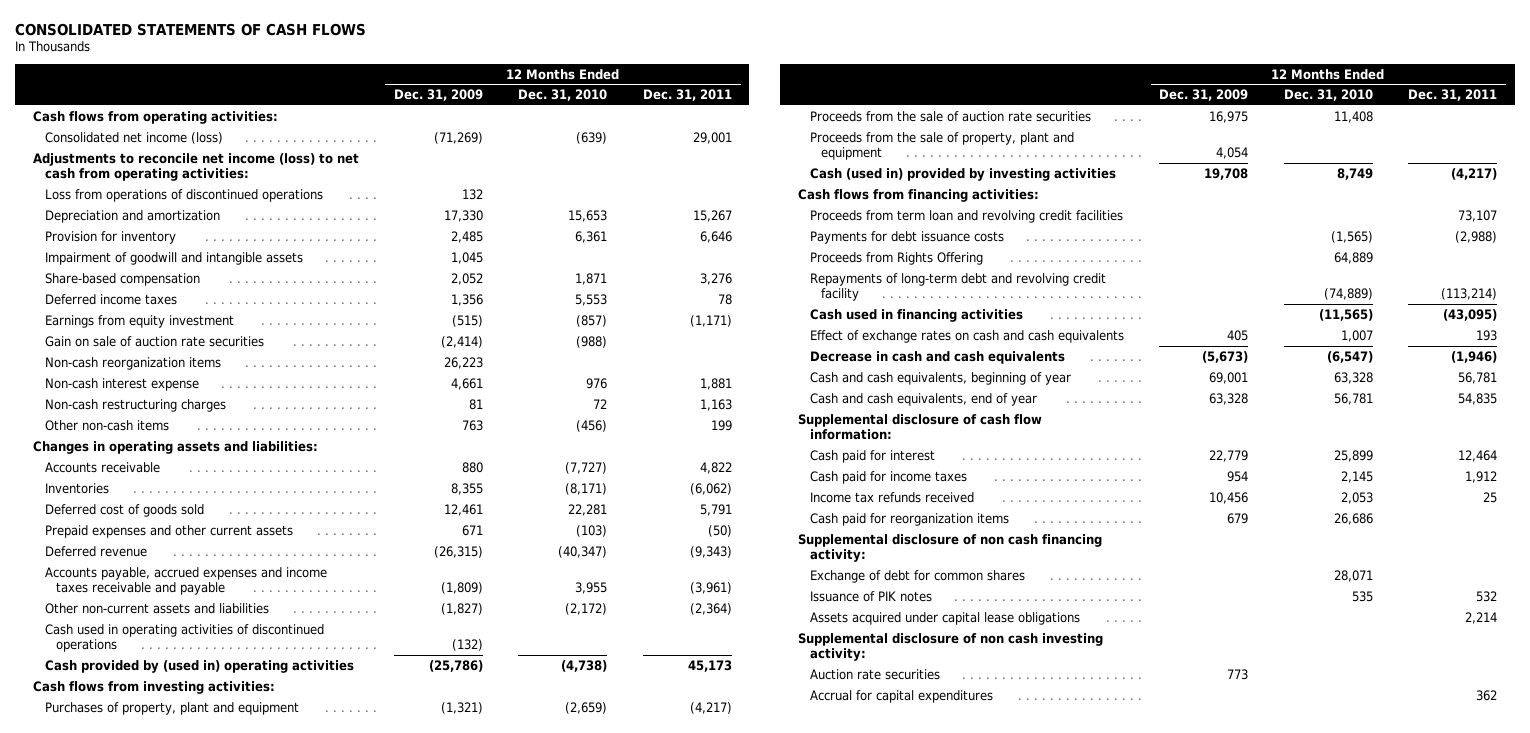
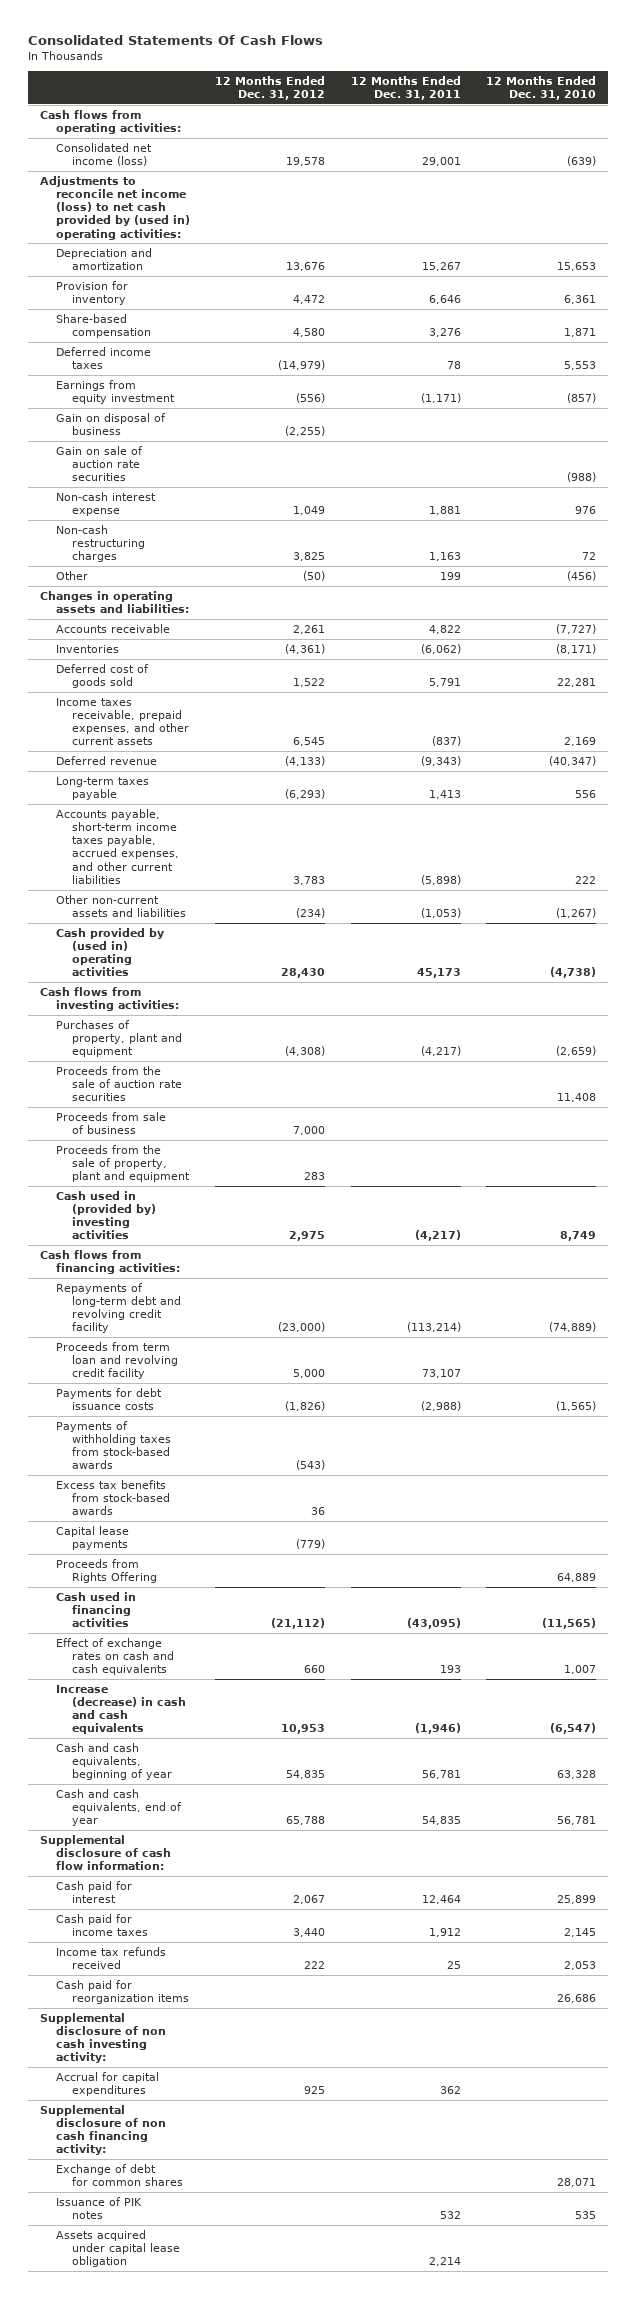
- CONSOLIDATED STATEMENTS OF CASH FLOWS
+ Consolidated Statements Of Cash Flows
- | 12 Months Ended Dec. 31, 2009 | 12 Months Ended Dec. 31, 2010 | 12 Months Ended Dec. 31, 2011
+ | 12 Months Ended Dec. 31, 2012 | 12 Months Ended Dec. 31, 2011 | 12 Months Ended Dec. 31, 2010
- Adjustments to reconcile net income (loss) to net cash from operating activities:
- Loss from operations of discontinued operations | 132 | |
+ Adjustments to reconcile net income (loss) to net cash provided by (used in) operating activities:
- Impairment of goodwill and intangible assets | 1,045 | |
+ Gain on disposal of business | (2,255) | |
- Non-cash reorganization items | 26,223 | |
- Other non-cash items | 763 | (456) | 199
+ Other | (50) | 199 | (456)
- Prepaid expenses and other current assets | 671 | (103) | (50)
+ Income taxes receivable, prepaid expenses, and other current assets | 6,545 | (837) | 2,169
- Accounts payable, accrued expenses and income taxes receivable and payable | (1,809) | 3,955 | (3,961)
- Other non-current assets and liabilities | (1,827) | (2,172) | (2,364)
- Cash used in operating activities of discontinued operations | (132) | |
+ Long-term taxes payable | (6,293) | 1,413 | 556
+ Accounts payable, short-term income taxes payable, accrued expenses, and other current liabilities | 3,783 | (5,898) | 222
+ Other non-current assets and liabilities | (234) | (1,053) | (1,267)
+ Proceeds from sale of business | 7,000 | |
- Cash (used in) provided by investing activities | 19,708 | 8,749 | (4,217)
+ Cash used in (provided by) investing activities | 2,975 | (4,217) | 8,749
- Proceeds from term loan and revolving credit facilities | | | 73,107
moved up: Repayments of long-term debt and revolving credit facility | (23,000) | (113,214) | (74,889)
+ Proceeds from term loan and revolving credit facility | 5,000 | 73,107 |
+ Payments of withholding taxes from stock-based awards | (543) | |
+ Excess tax benefits from stock-based awards | 36 | |
+ Capital lease payments | (779) | |
- Decrease in cash and cash equivalents | (5,673) | (6,547) | (1,946)
+ Increase (decrease) in cash and cash equivalents | 10,953 | (1,946) | (6,547)
moved up: Supplemental disclosure of non cash investing activity:
moved up: Accrual for capital expenditures | 925 | 362 |
- Assets acquired under capital lease obligations | | | 2,214
- Auction rate securities | 773 | |
+ Assets acquired under capital lease obligation | | 2,214 |

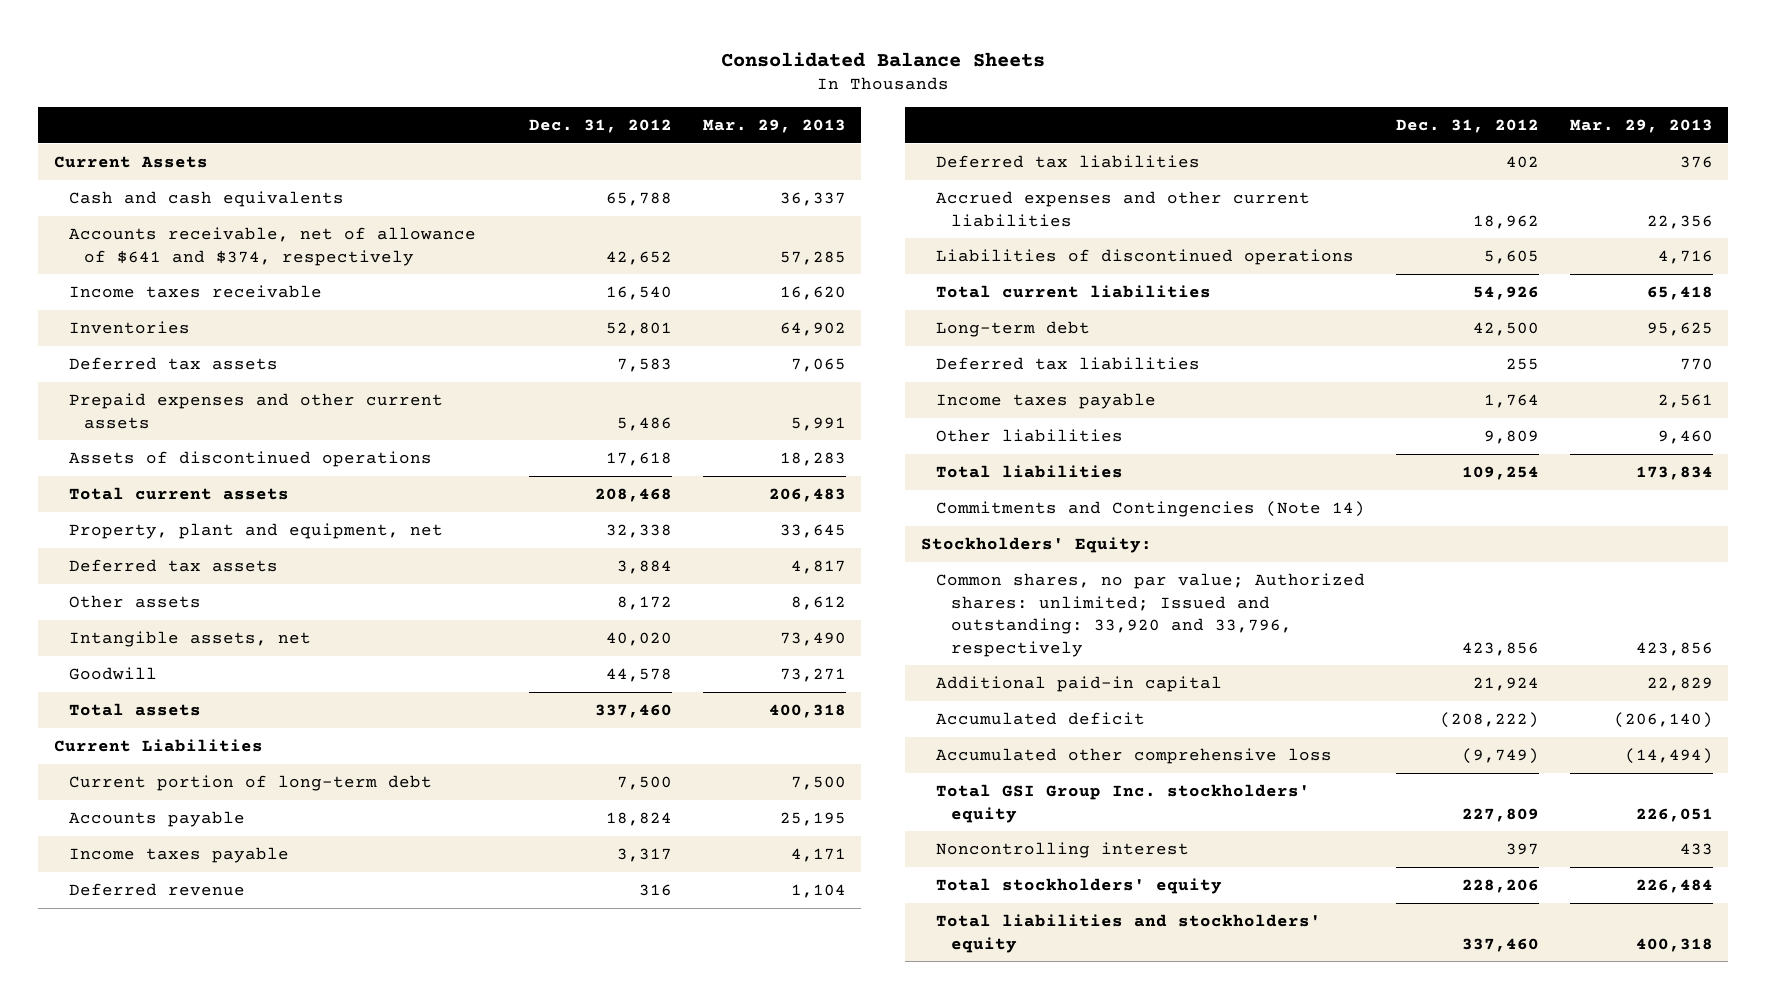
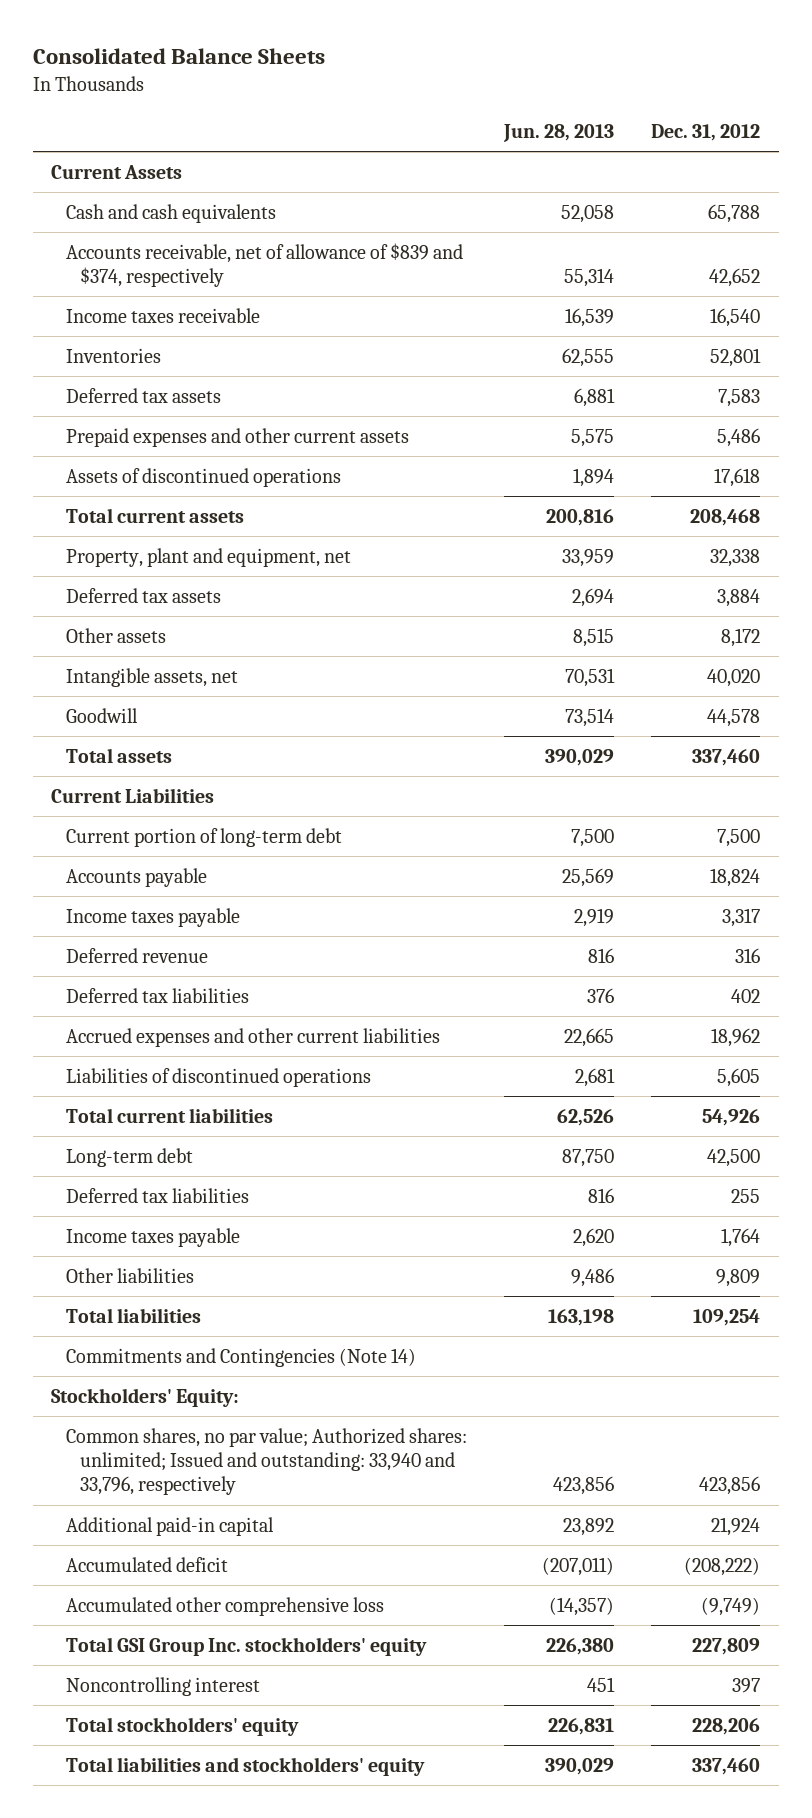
- | Dec. 31, 2012 | Mar. 29, 2013
+ | Jun. 28, 2013 | Dec. 31, 2012
- Accounts receivable, net of allowance of $641 and $374, respectively | 42,652 | 57,285
+ Accounts receivable, net of allowance of $839 and $374, respectively | 55,314 | 42,652
- Common shares, no par value; Authorized shares: unlimited; Issued and outstanding: 33,920 and 33,796, respectively | 423,856 | 423,856
+ Common shares, no par value; Authorized shares: unlimited; Issued and outstanding: 33,940 and 33,796, respectively | 423,856 | 423,856

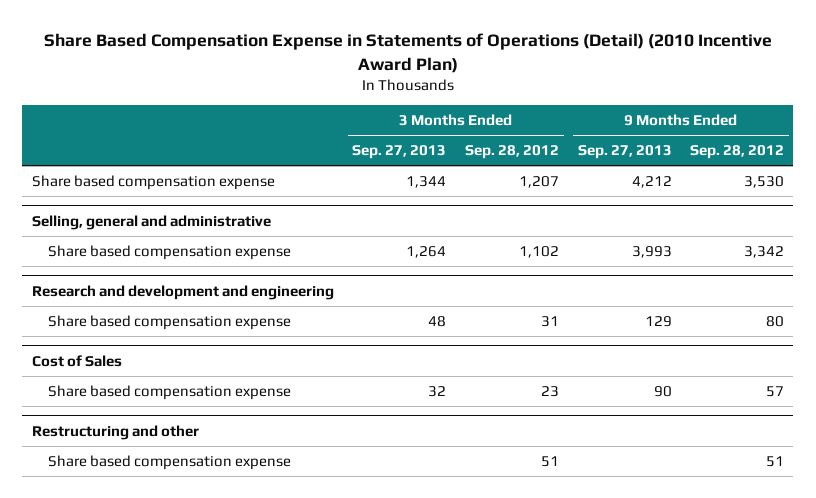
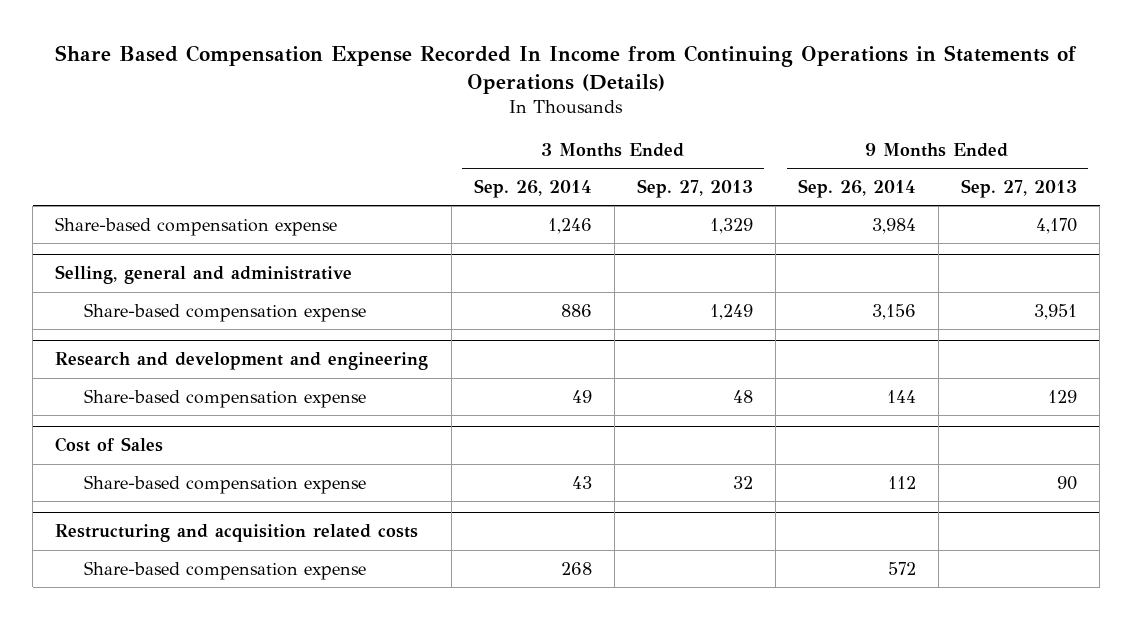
- Share Based Compensation Expense in Statements of Operations (Detail) (2010 Incentive Award Plan)
+ Share Based Compensation Expense Recorded In Income from Continuing Operations in Statements of Operations (Details)
- | 3 Months Ended Sep. 27, 2013 | 3 Months Ended Sep. 28, 2012 | 9 Months Ended Sep. 27, 2013 | 9 Months Ended Sep. 28, 2012
+ | 3 Months Ended Sep. 26, 2014 | 3 Months Ended Sep. 27, 2013 | 9 Months Ended Sep. 26, 2014 | 9 Months Ended Sep. 27, 2013
- Share based compensation expense | 1,344 | 1,207 | 4,212 | 3,530
+ Share-based compensation expense | 1,246 | 1,329 | 3,984 | 4,170
@ Selling, general and administrative
- Share based compensation expense | 1,264 | 1,102 | 3,993 | 3,342
+ Share-based compensation expense | 886 | 1,249 | 3,156 | 3,951
@ Research and development and engineering
- Share based compensation expense | 48 | 31 | 129 | 80
+ Share-based compensation expense | 49 | 48 | 144 | 129
@ Cost of Sales
- Share based compensation expense | 32 | 23 | 90 | 57
- Restructuring and other
- Share based compensation expense | | 51 | | 51
@ Cost of Sales
+ Share-based compensation expense | 43 | 32 | 112 | 90
+ Restructuring and acquisition related costs
+ Share-based compensation expense | 268 | | 572 |

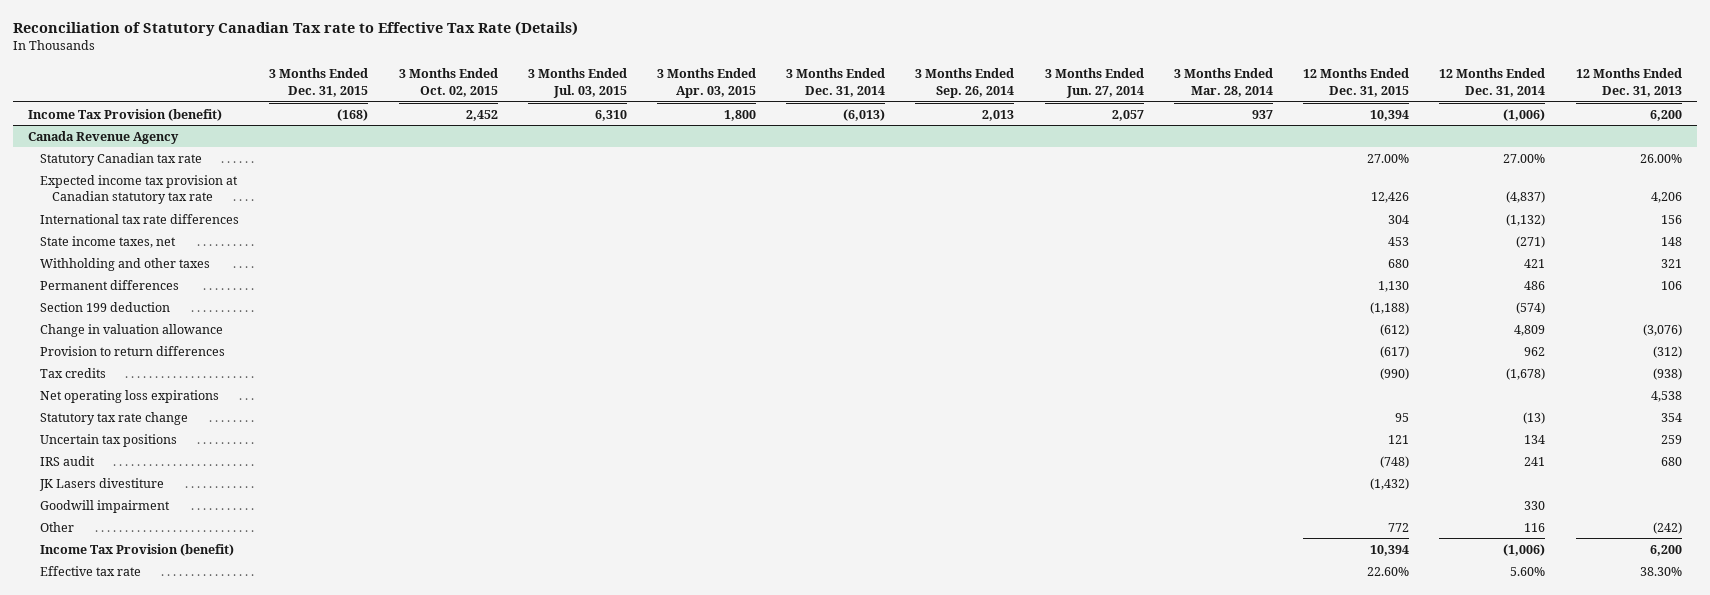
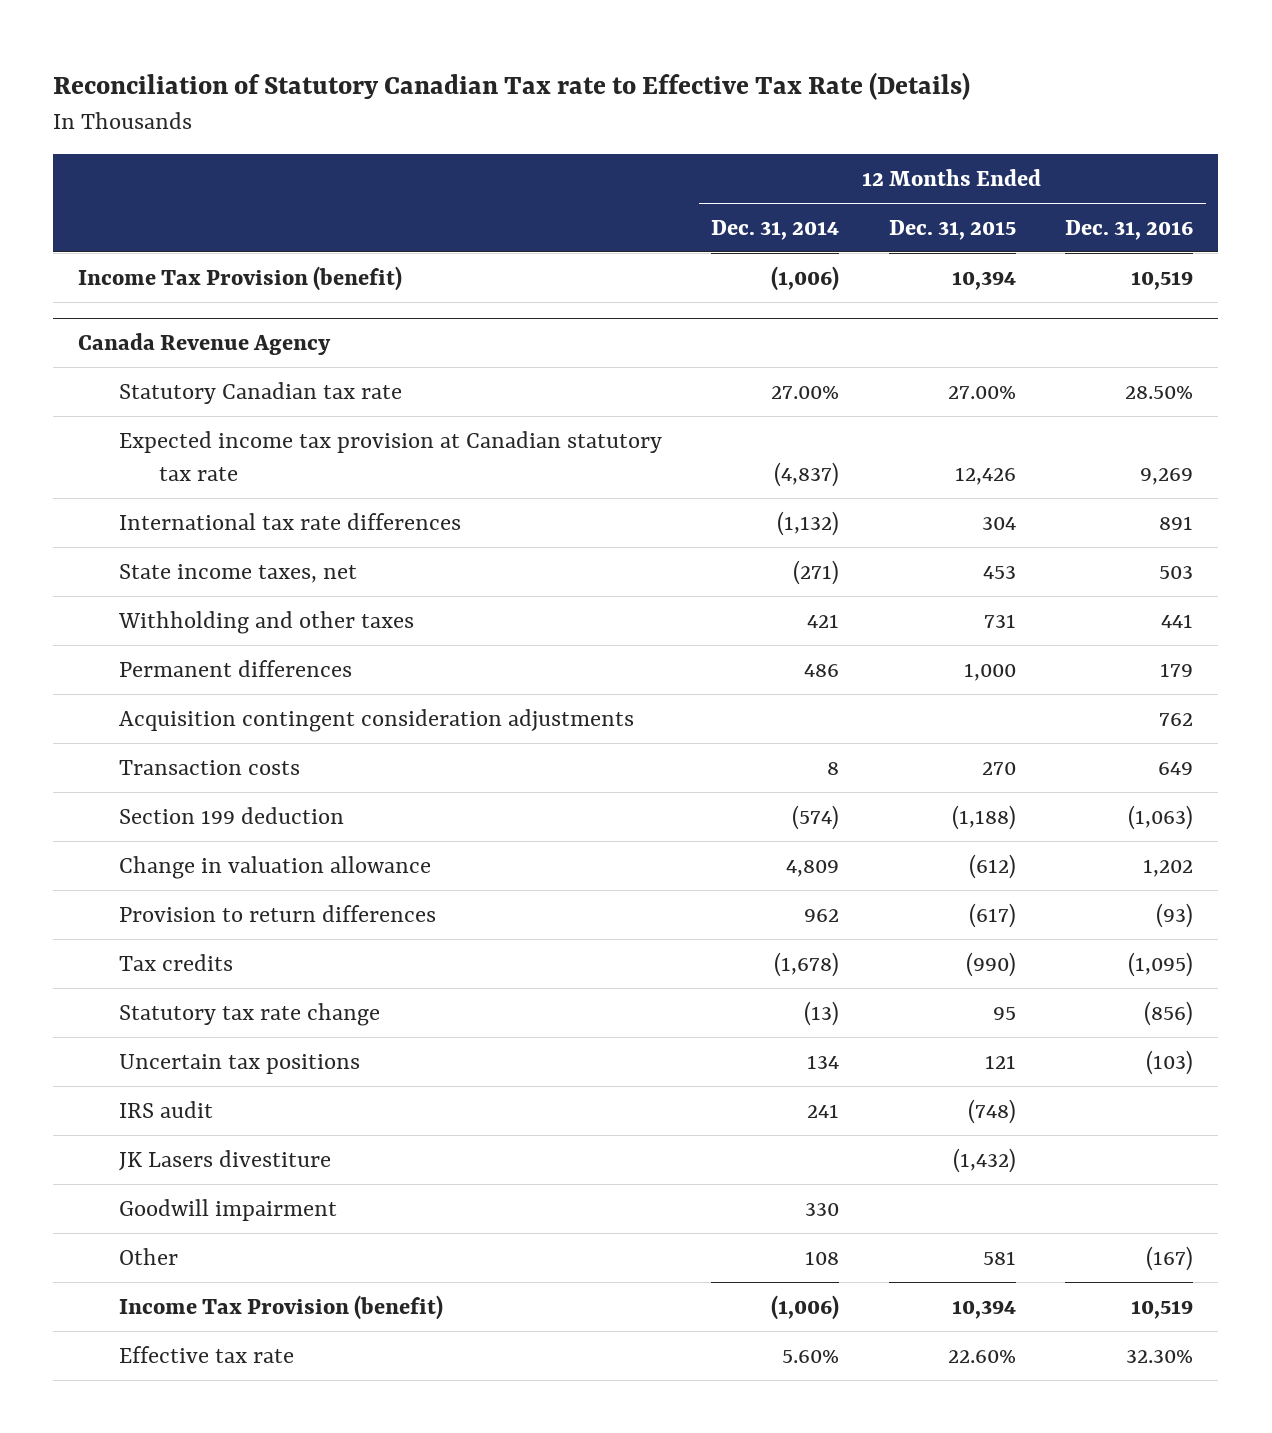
- | 3 Months Ended Dec. 31, 2015 | 3 Months Ended Oct. 02, 2015 | 3 Months Ended Jul. 03, 2015 | 3 Months Ended Apr. 03, 2015 | 3 Months Ended Dec. 31, 2014 | 3 Months Ended Sep. 26, 2014 | 3 Months Ended Jun. 27, 2014 | 3 Months Ended Mar. 28, 2014 | 12 Months Ended Dec. 31, 2015 | 12 Months Ended Dec. 31, 2014 | 12 Months Ended Dec. 31, 2013
+ | 12 Months Ended Dec. 31, 2014 | 12 Months Ended Dec. 31, 2015 | 12 Months Ended Dec. 31, 2016
@ Canada Revenue Agency
- Withholding and other taxes | | | | | | | | | 680 | 421 | 321
- Permanent differences | | | | | | | | | 1,130 | 486 | 106
+ Withholding and other taxes | 421 | 731 | 441
+ Permanent differences | 486 | 1,000 | 179
+ Acquisition contingent consideration adjustments | | | 762
+ Transaction costs | 8 | 270 | 649
- Net operating loss expirations | | | | | | | | | | | 4,538
- Other | | | | | | | | | 772 | 116 | (242)
+ Other | 108 | 581 | (167)

